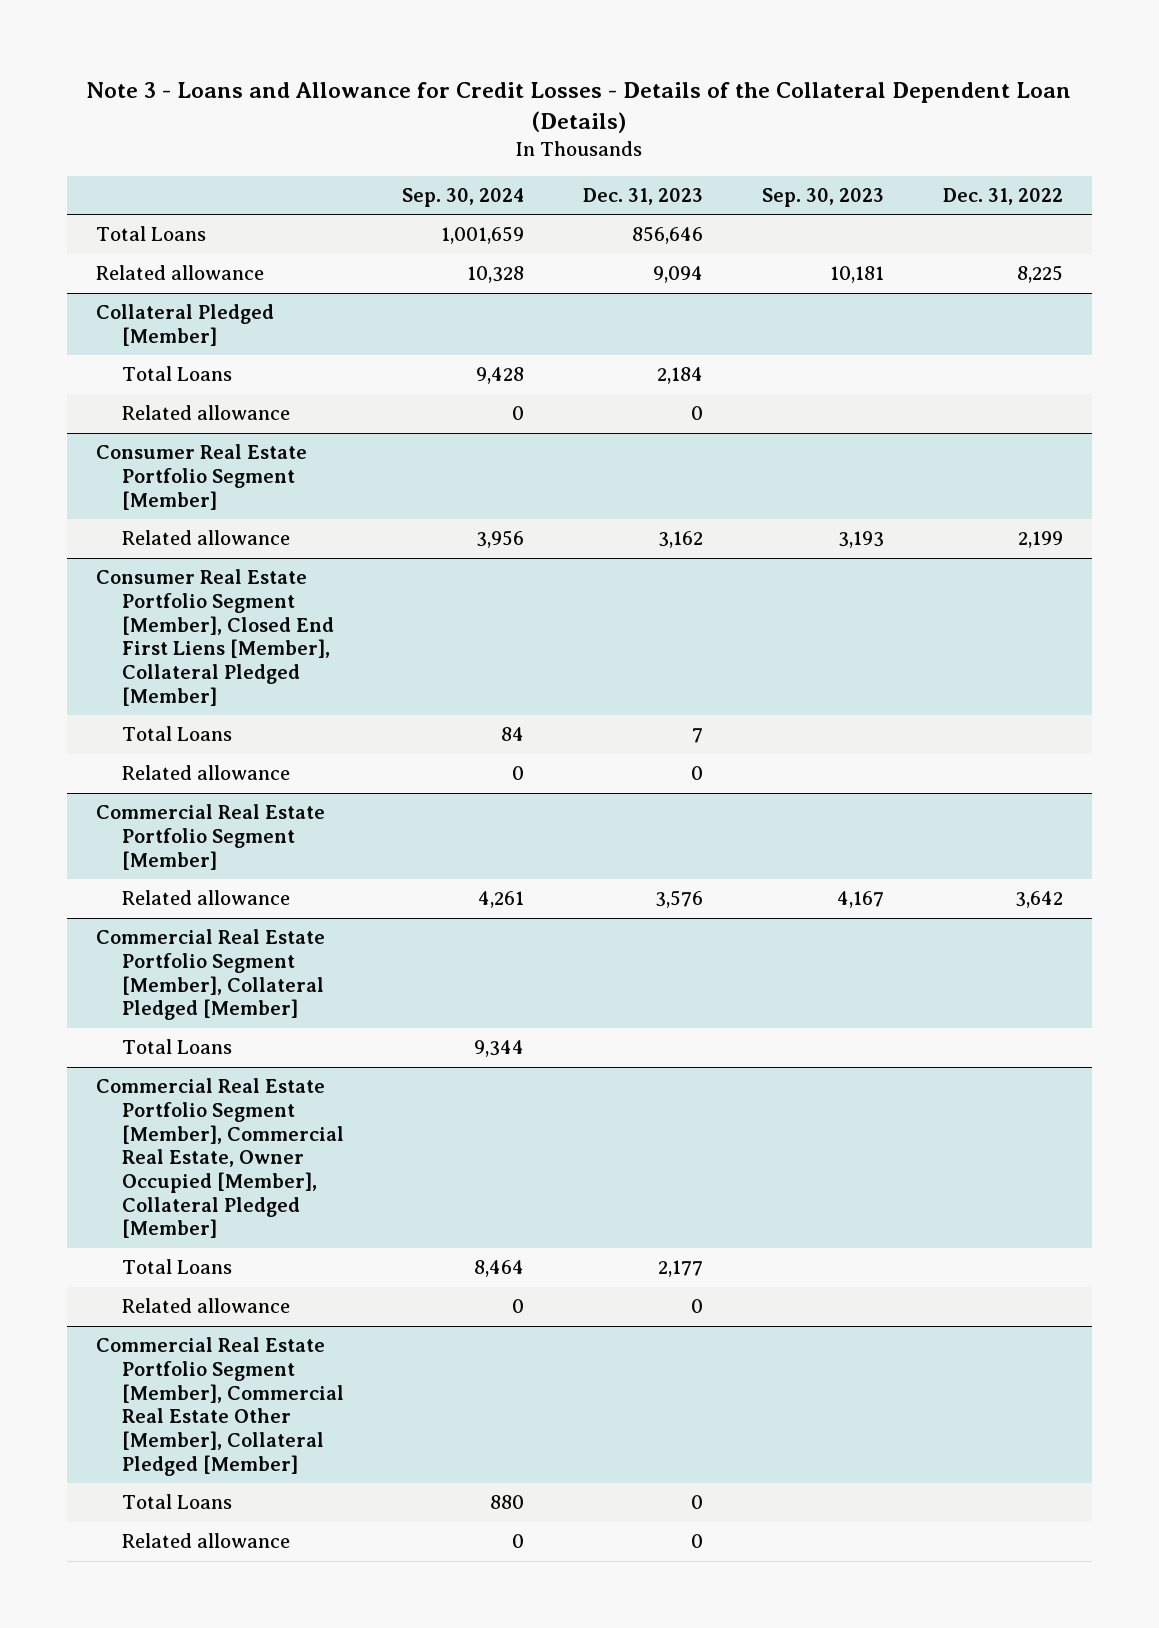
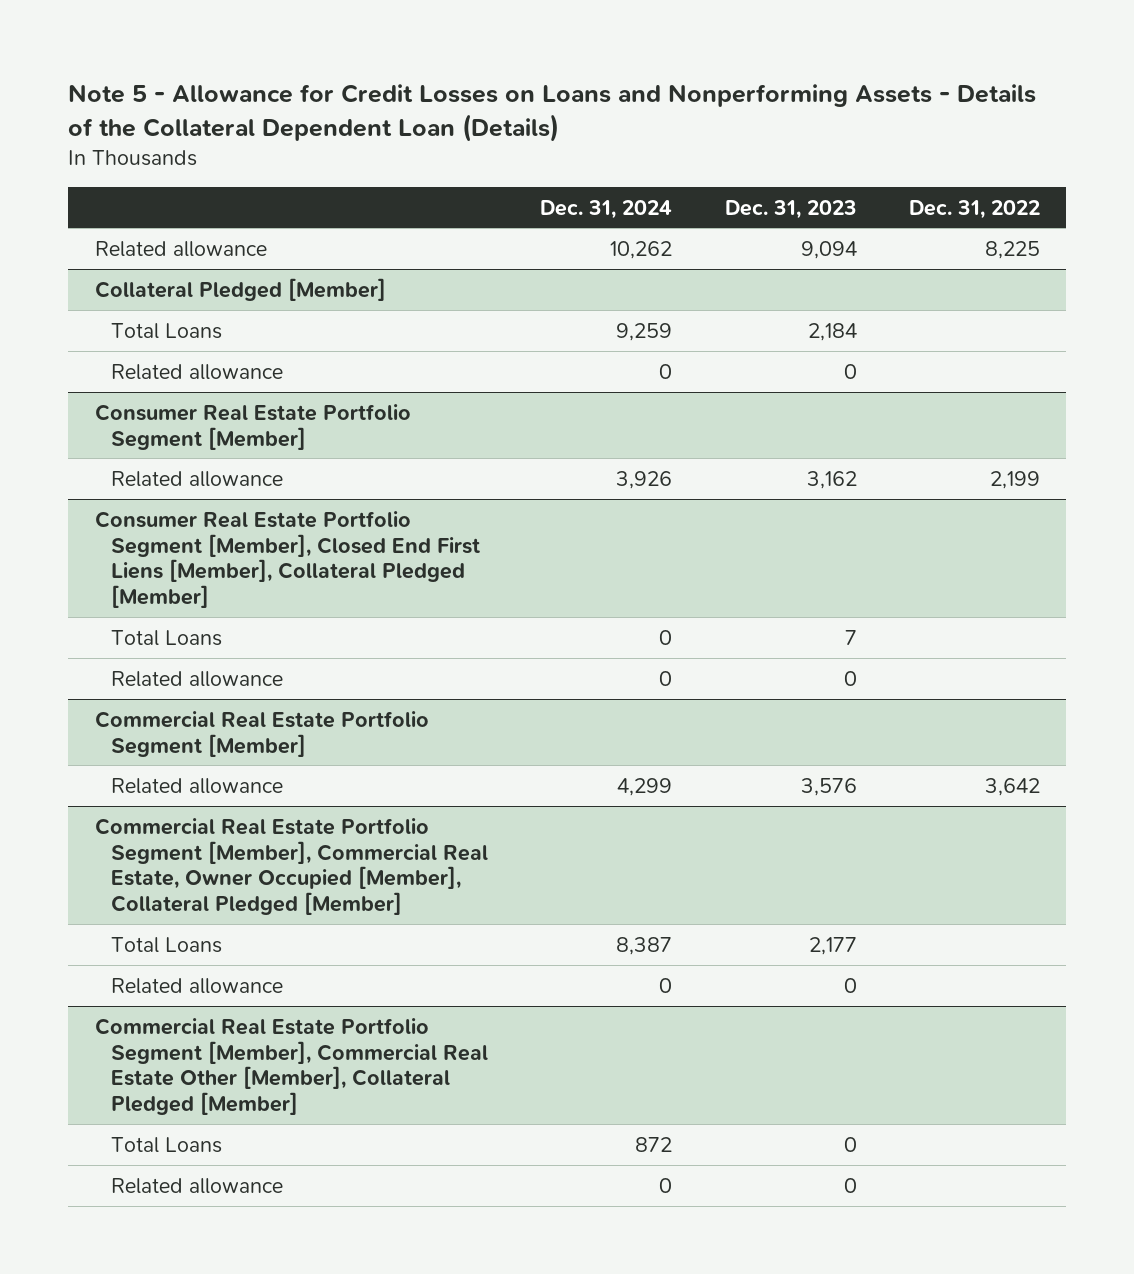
- Note 3 - Loans and Allowance for Credit Losses - Details of the Collateral Dependent Loan (Details)
+ Note 5 - Allowance for Credit Losses on Loans and Nonperforming Assets - Details of the Collateral Dependent Loan (Details)
- | Sep. 30, 2024 | Dec. 31, 2023 | Sep. 30, 2023 | Dec. 31, 2022
+ | Dec. 31, 2024 | Dec. 31, 2023 | Dec. 31, 2022
- Total Loans | 1,001,659 | 856,646 | |
- Commercial Real Estate Portfolio Segment [Member], Collateral Pledged [Member]
- Total Loans | 9,344 | | |

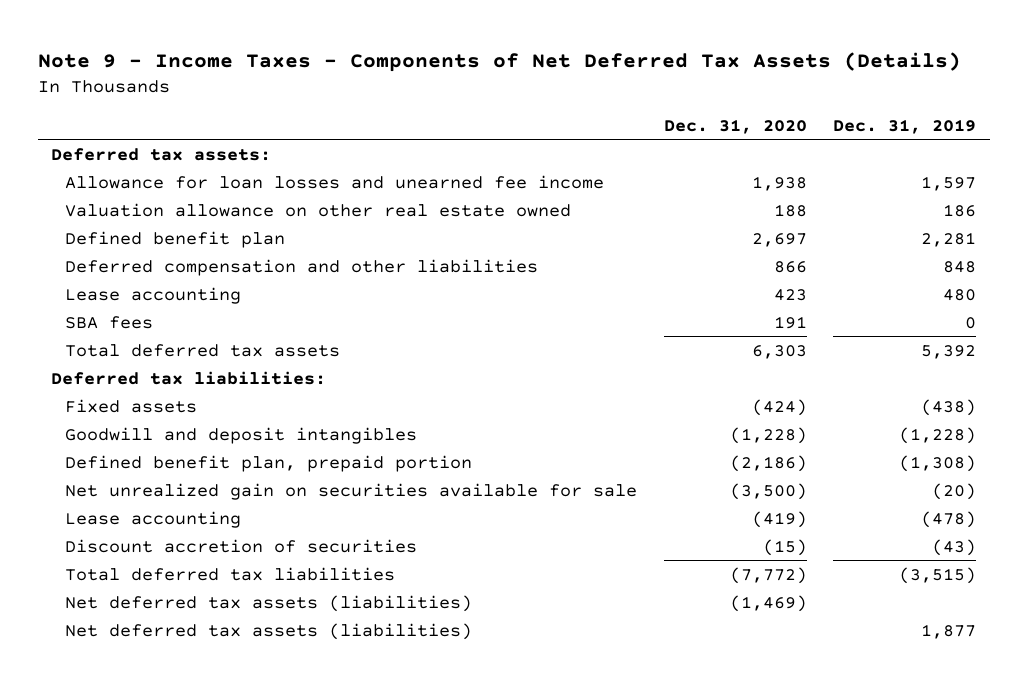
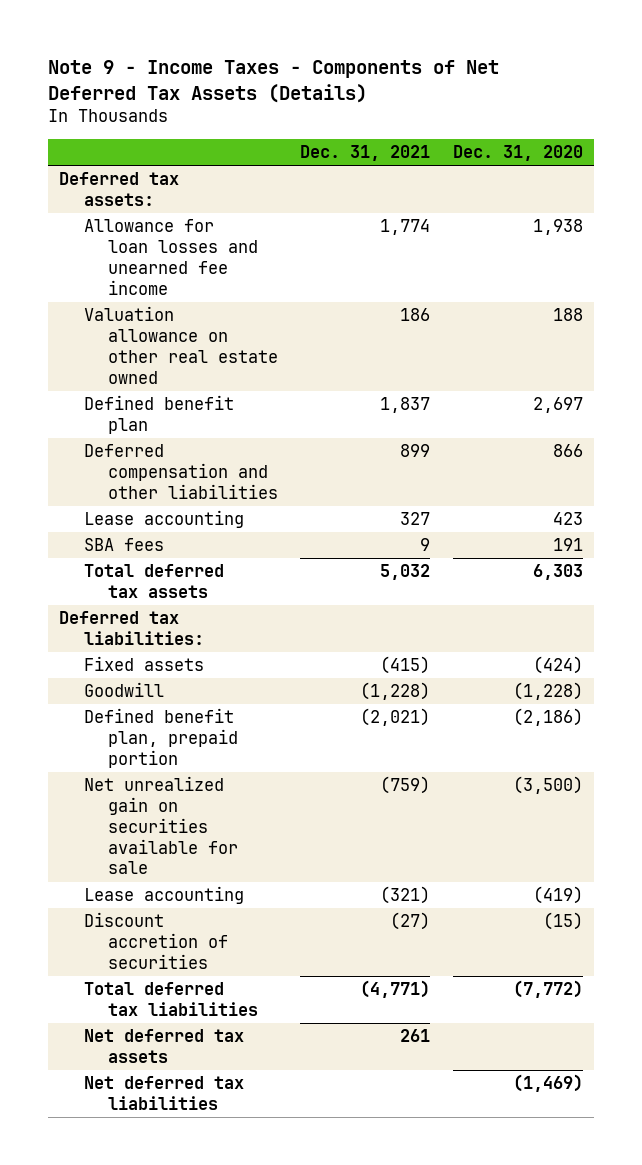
- | Dec. 31, 2020 | Dec. 31, 2019
+ | Dec. 31, 2021 | Dec. 31, 2020
- Goodwill and deposit intangibles | (1,228) | (1,228)
+ Goodwill | (1,228) | (1,228)
- Net deferred tax assets (liabilities) | (1,469) |
- Net deferred tax assets (liabilities) | | 1,877
+ Net deferred tax assets | 261 |
+ Net deferred tax liabilities | | (1,469)

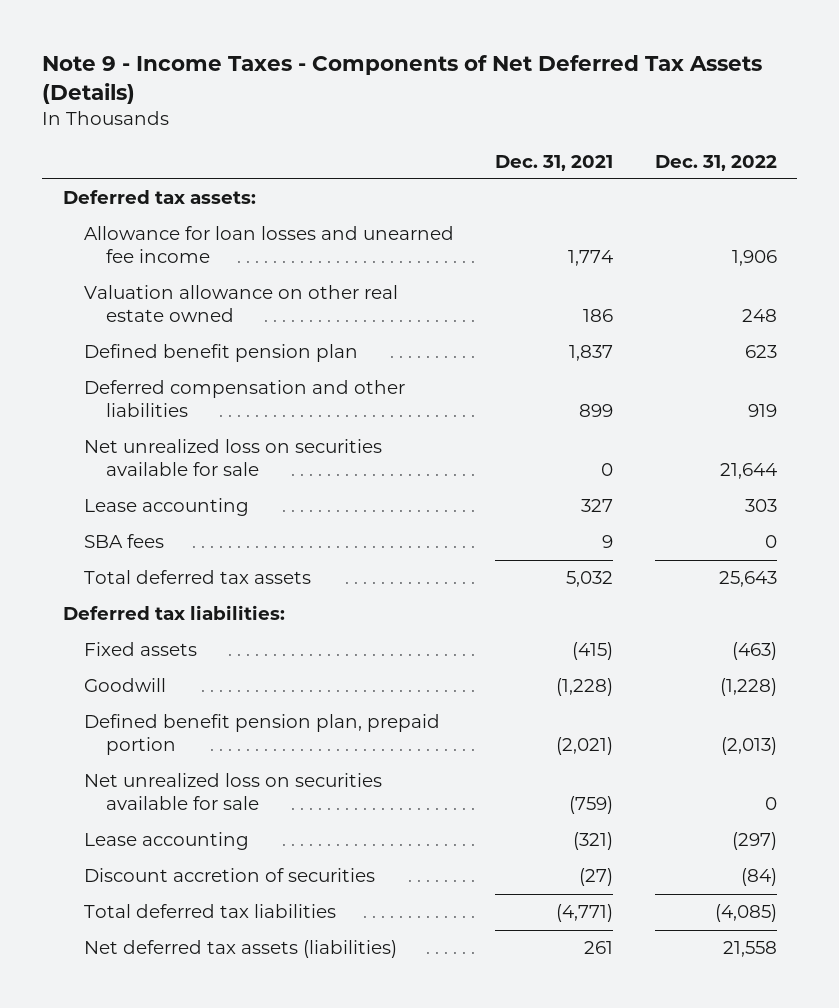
- | Dec. 31, 2021 | Dec. 31, 2020
+ | Dec. 31, 2021 | Dec. 31, 2022
- Defined benefit plan | 1,837 | 2,697
+ Defined benefit pension plan | 1,837 | 623
+ Net unrealized loss on securities available for sale | 0 | 21,644
- Defined benefit plan, prepaid portion | (2,021) | (2,186)
- Net unrealized gain on securities available for sale | (759) | (3,500)
+ Defined benefit pension plan, prepaid portion | (2,021) | (2,013)
+ Net unrealized loss on securities available for sale | (759) | 0
- Net deferred tax assets | 261 |
- Net deferred tax liabilities | | (1,469)
+ Net deferred tax assets (liabilities) | 261 | 21,558

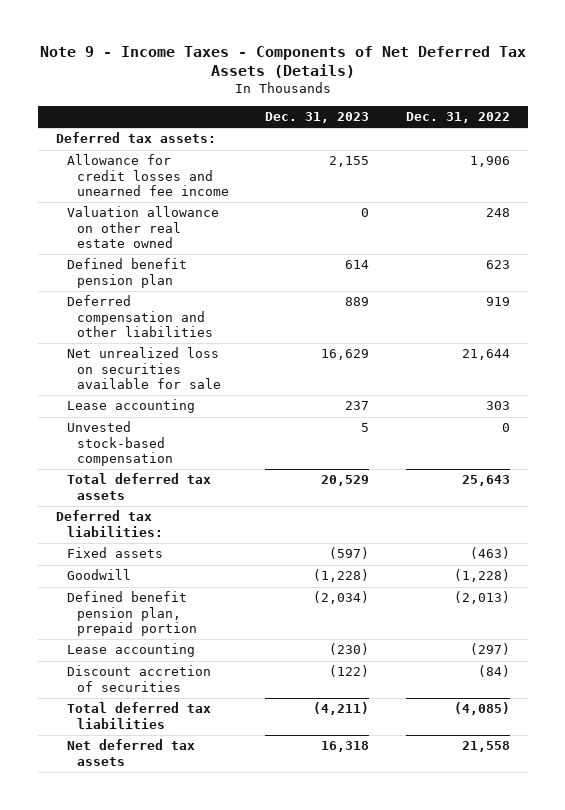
- | Dec. 31, 2021 | Dec. 31, 2022
+ | Dec. 31, 2023 | Dec. 31, 2022
- Allowance for loan losses and unearned fee income | 1,774 | 1,906
+ Allowance for credit losses and unearned fee income | 2,155 | 1,906
- SBA fees | 9 | 0
+ Unvested stock-based compensation | 5 | 0
- Net unrealized loss on securities available for sale | (759) | 0
- Net deferred tax assets (liabilities) | 261 | 21,558
+ Net deferred tax assets | 16,318 | 21,558

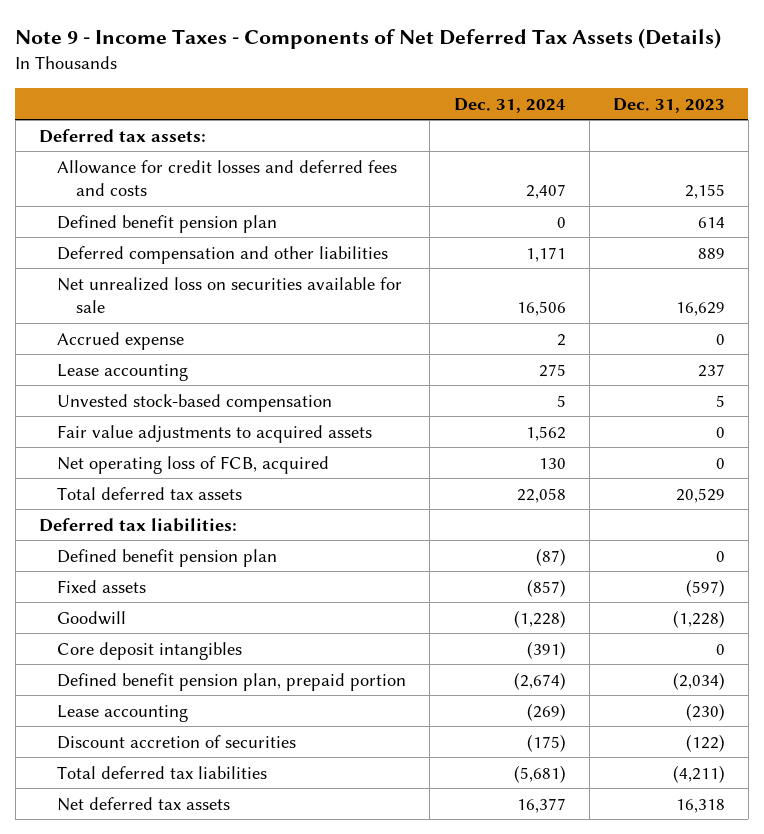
- | Dec. 31, 2023 | Dec. 31, 2022
+ | Dec. 31, 2024 | Dec. 31, 2023
- Allowance for credit losses and unearned fee income | 2,155 | 1,906
- Valuation allowance on other real estate owned | 0 | 248
+ Allowance for credit losses and deferred fees and costs | 2,407 | 2,155
+ Accrued expense | 2 | 0
+ Fair value adjustments to acquired assets | 1,562 | 0
+ Net operating loss of FCB, acquired | 130 | 0
+ Defined benefit pension plan | (87) | 0
+ Core deposit intangibles | (391) | 0

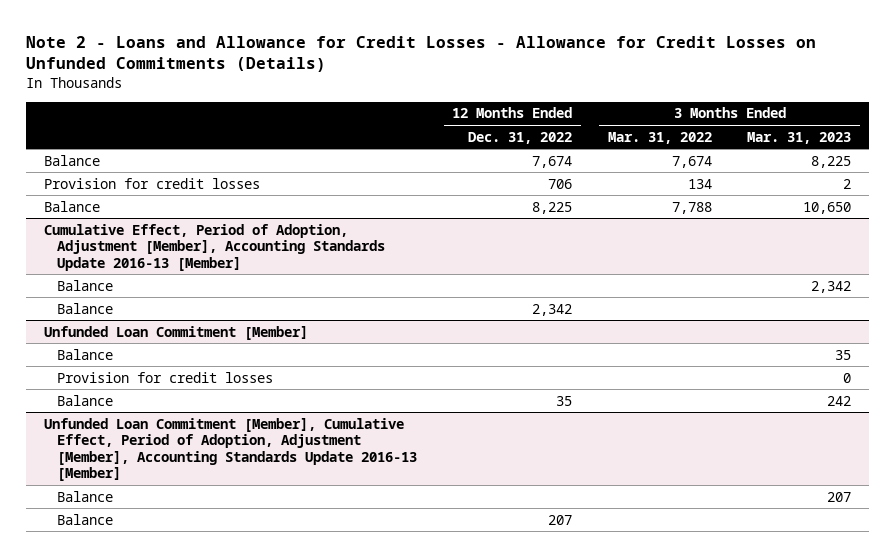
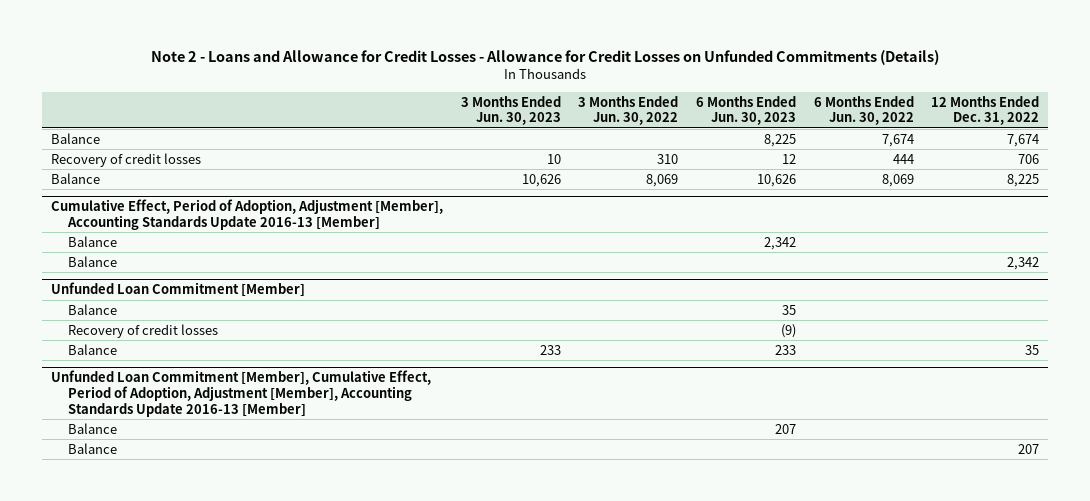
- | 12 Months Ended Dec. 31, 2022 | 3 Months Ended Mar. 31, 2022 | 3 Months Ended Mar. 31, 2023
+ | 3 Months Ended Jun. 30, 2023 | 3 Months Ended Jun. 30, 2022 | 6 Months Ended Jun. 30, 2023 | 6 Months Ended Jun. 30, 2022 | 12 Months Ended Dec. 31, 2022
- Provision for credit losses | 706 | 134 | 2
+ Recovery of credit losses | 10 | 310 | 12 | 444 | 706
@ Unfunded Loan Commitment [Member]
- Provision for credit losses | | | 0
+ Recovery of credit losses | | | (9) | |

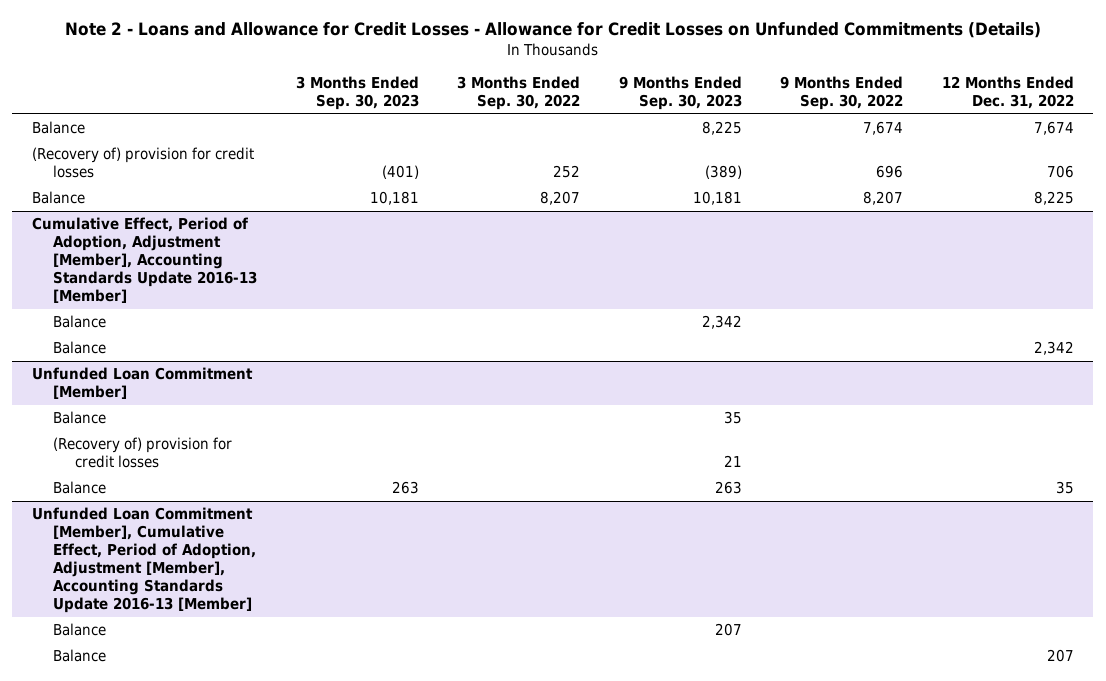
- | 3 Months Ended Jun. 30, 2023 | 3 Months Ended Jun. 30, 2022 | 6 Months Ended Jun. 30, 2023 | 6 Months Ended Jun. 30, 2022 | 12 Months Ended Dec. 31, 2022
+ | 3 Months Ended Sep. 30, 2023 | 3 Months Ended Sep. 30, 2022 | 9 Months Ended Sep. 30, 2023 | 9 Months Ended Sep. 30, 2022 | 12 Months Ended Dec. 31, 2022
- Recovery of credit losses | 10 | 310 | 12 | 444 | 706
+ (Recovery of) provision for credit losses | (401) | 252 | (389) | 696 | 706
@ Unfunded Loan Commitment [Member]
- Recovery of credit losses | | | (9) | |
+ (Recovery of) provision for credit losses | | | 21 | |

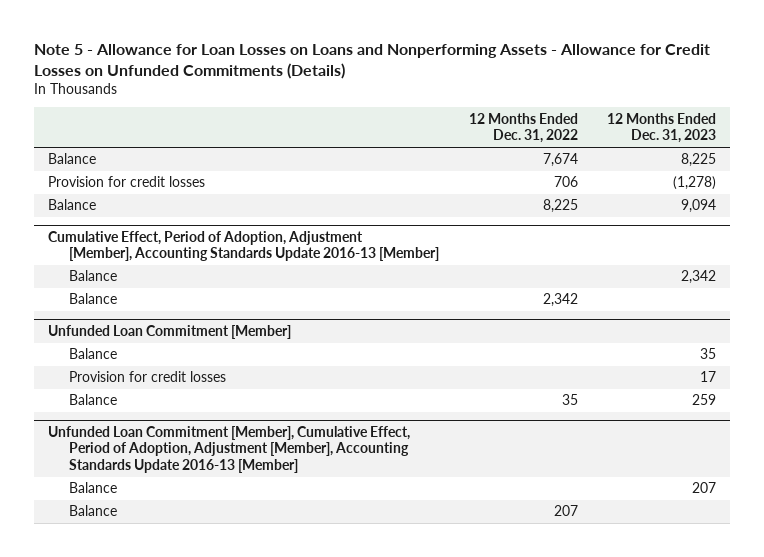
- Note 2 - Loans and Allowance for Credit Losses - Allowance for Credit Losses on Unfunded Commitments (Details)
+ Note 5 - Allowance for Loan Losses on Loans and Nonperforming Assets - Allowance for Credit Losses on Unfunded Commitments (Details)
- | 3 Months Ended Sep. 30, 2023 | 3 Months Ended Sep. 30, 2022 | 9 Months Ended Sep. 30, 2023 | 9 Months Ended Sep. 30, 2022 | 12 Months Ended Dec. 31, 2022
+ | 12 Months Ended Dec. 31, 2022 | 12 Months Ended Dec. 31, 2023
- (Recovery of) provision for credit losses | (401) | 252 | (389) | 696 | 706
+ Provision for credit losses | 706 | (1,278)
@ Unfunded Loan Commitment [Member]
- (Recovery of) provision for credit losses | | | 21 | |
+ Provision for credit losses | | 17

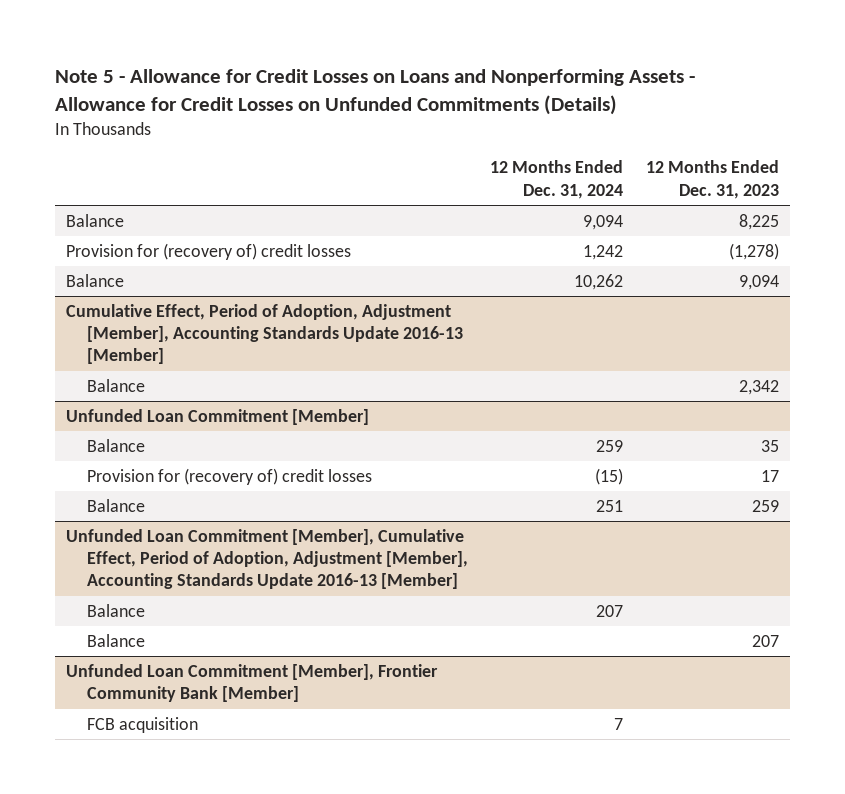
- Note 5 - Allowance for Loan Losses on Loans and Nonperforming Assets - Allowance for Credit Losses on Unfunded Commitments (Details)
+ Note 5 - Allowance for Credit Losses on Loans and Nonperforming Assets - Allowance for Credit Losses on Unfunded Commitments (Details)
- | 12 Months Ended Dec. 31, 2022 | 12 Months Ended Dec. 31, 2023
+ | 12 Months Ended Dec. 31, 2024 | 12 Months Ended Dec. 31, 2023
- Provision for credit losses | 706 | (1,278)
+ Provision for (recovery of) credit losses | 1,242 | (1,278)
@ Cumulative Effect, Period of Adoption, Adjustment [Member], Accounting Standards Update 2016-13 [Member]
- Balance | 2,342 |
@ Unfunded Loan Commitment [Member]
- Provision for credit losses | | 17
+ Provision for (recovery of) credit losses | (15) | 17
@ Unfunded Loan Commitment [Member], Cumulative Effect, Period of Adoption, Adjustment [Member], Accounting Standards Update 2016-13 [Member]
moved down: Balance | | 207
+ Unfunded Loan Commitment [Member], Frontier Community Bank [Member]
+ FCB acquisition | 7 |

